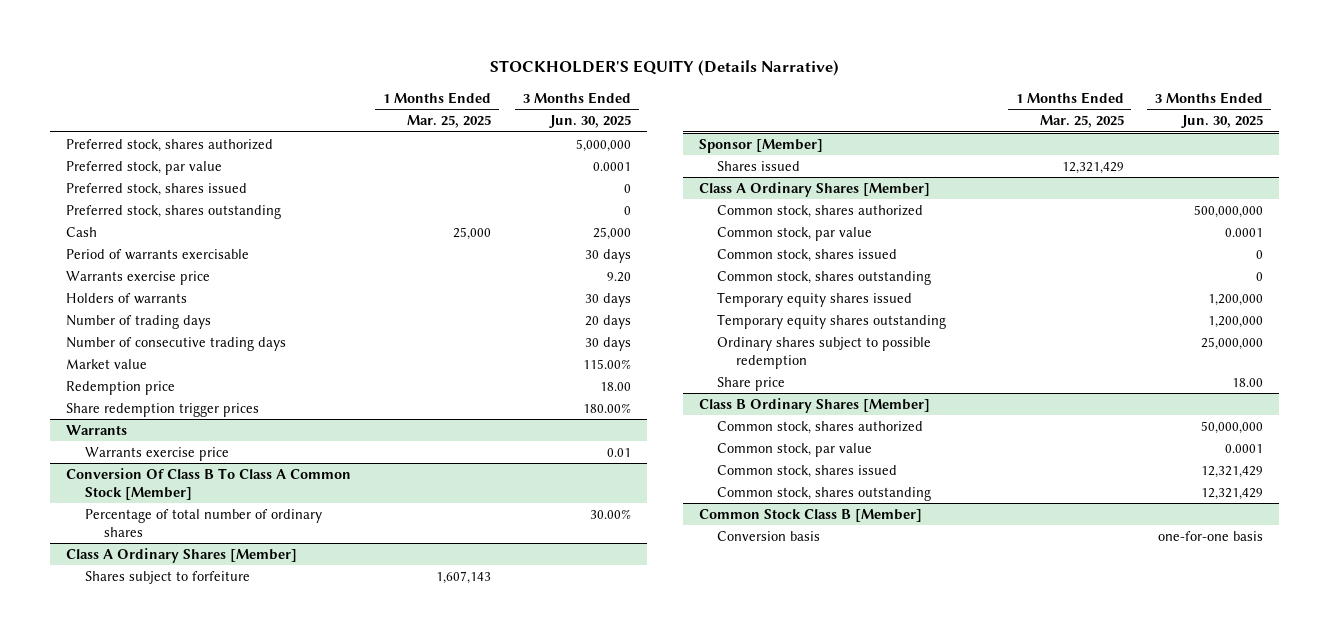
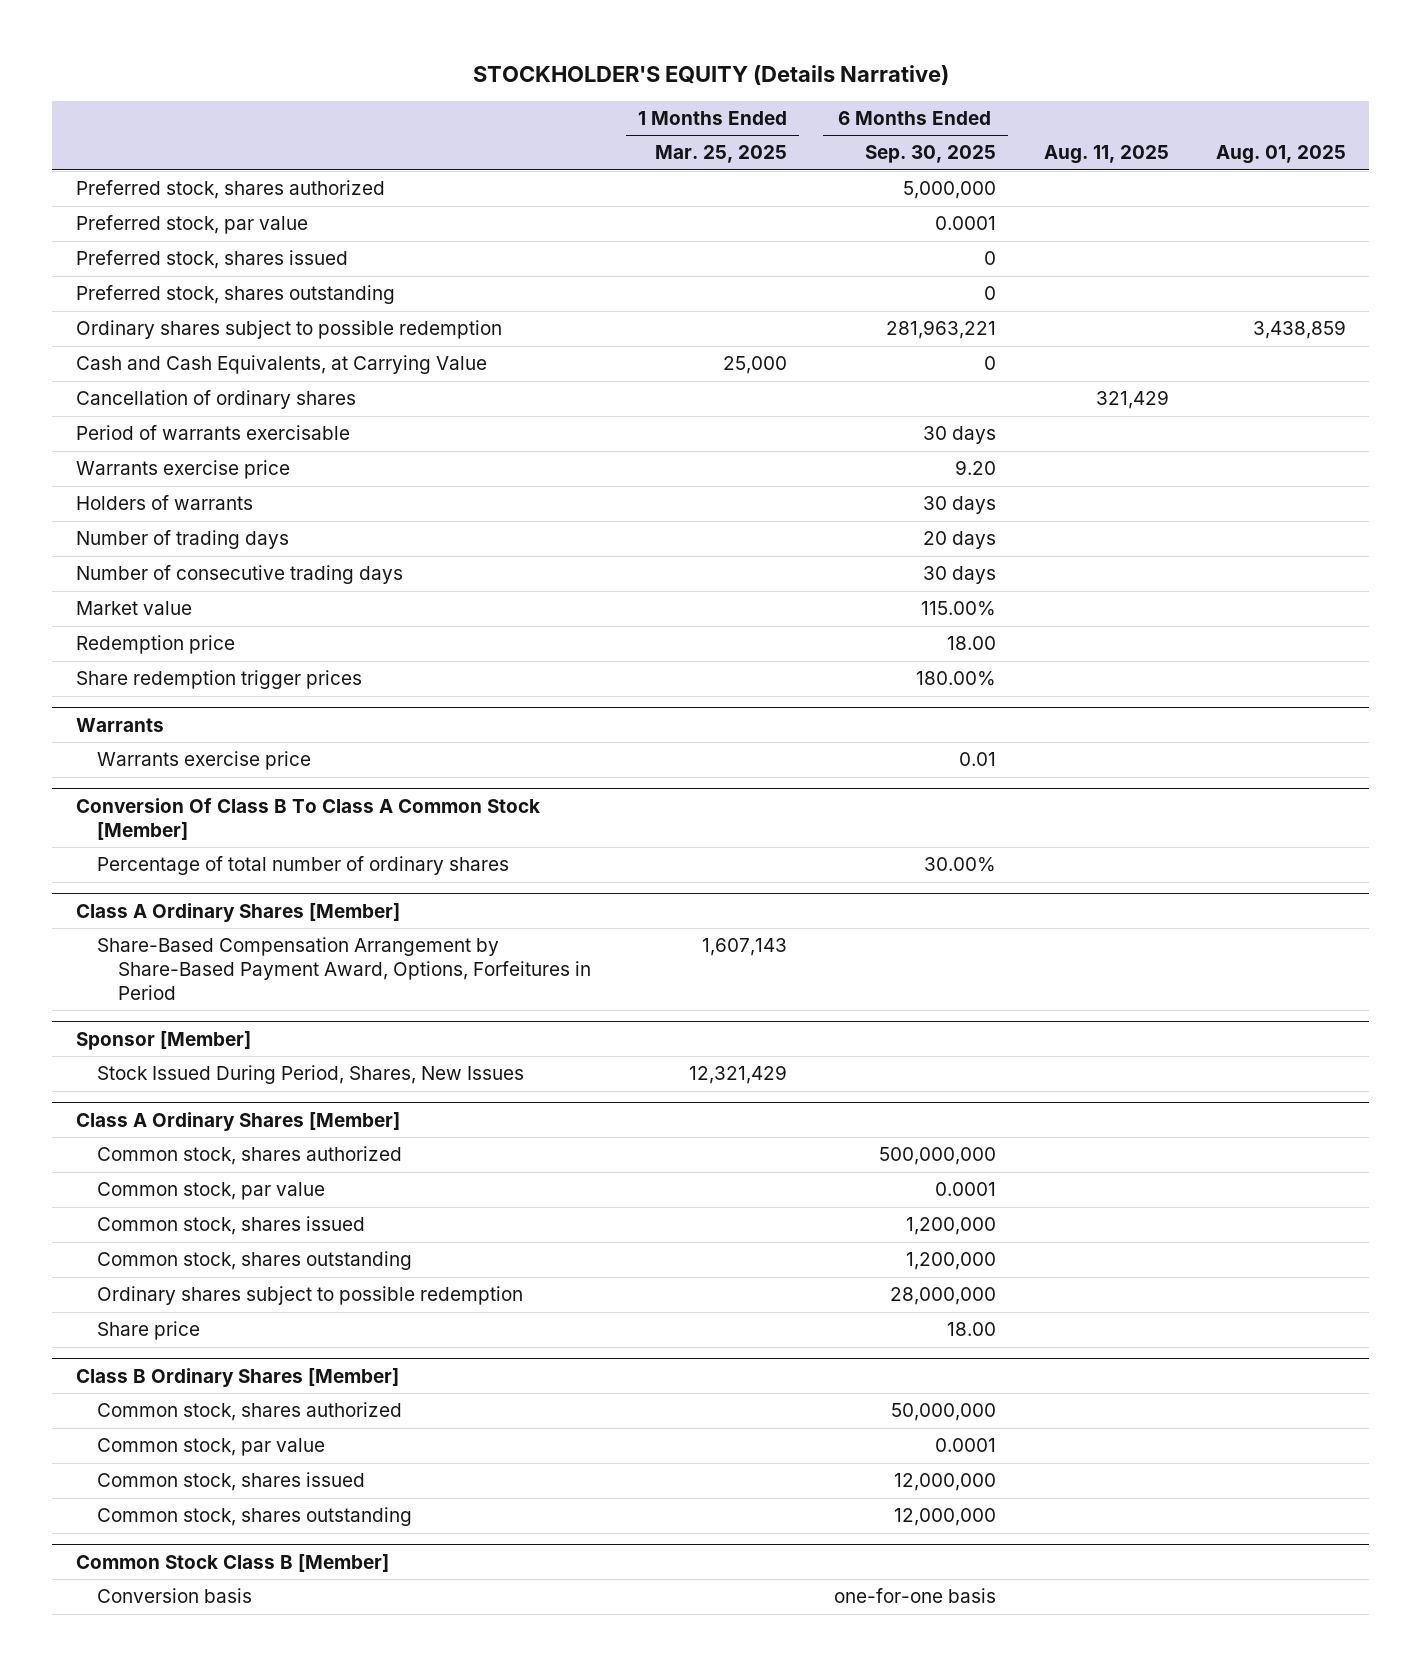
- | 1 Months Ended Mar. 25, 2025 | 3 Months Ended Jun. 30, 2025
+ | 1 Months Ended Mar. 25, 2025 | 6 Months Ended Sep. 30, 2025 | Aug. 11, 2025 | Aug. 01, 2025
- Cash | 25,000 | 25,000
+ Ordinary shares subject to possible redemption | | 281,963,221 | | 3,438,859
+ Cash and Cash Equivalents, at Carrying Value | 25,000 | 0 | |
+ Cancellation of ordinary shares | | | 321,429 |
@ Class A Ordinary Shares [Member]
- Shares subject to forfeiture | 1,607,143 |
+ Share-Based Compensation Arrangement by Share-Based Payment Award, Options, Forfeitures in Period | 1,607,143 | | |
@ Sponsor [Member]
- Shares issued | 12,321,429 |
+ Stock Issued During Period, Shares, New Issues | 12,321,429 | | |
@ Class A Ordinary Shares [Member]
- Temporary equity shares issued | | 1,200,000
- Temporary equity shares outstanding | | 1,200,000

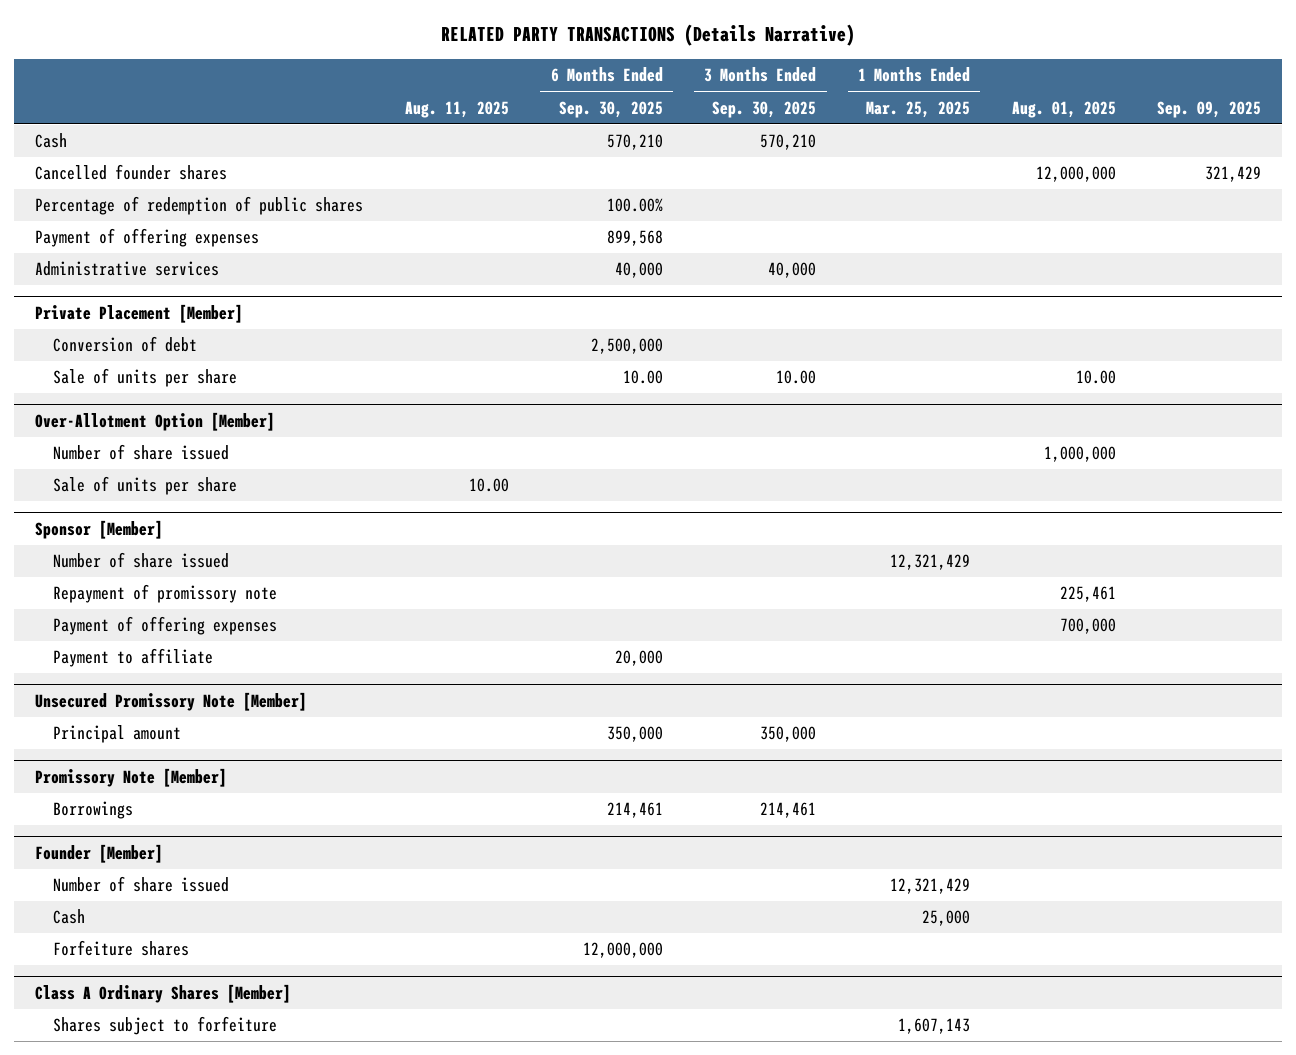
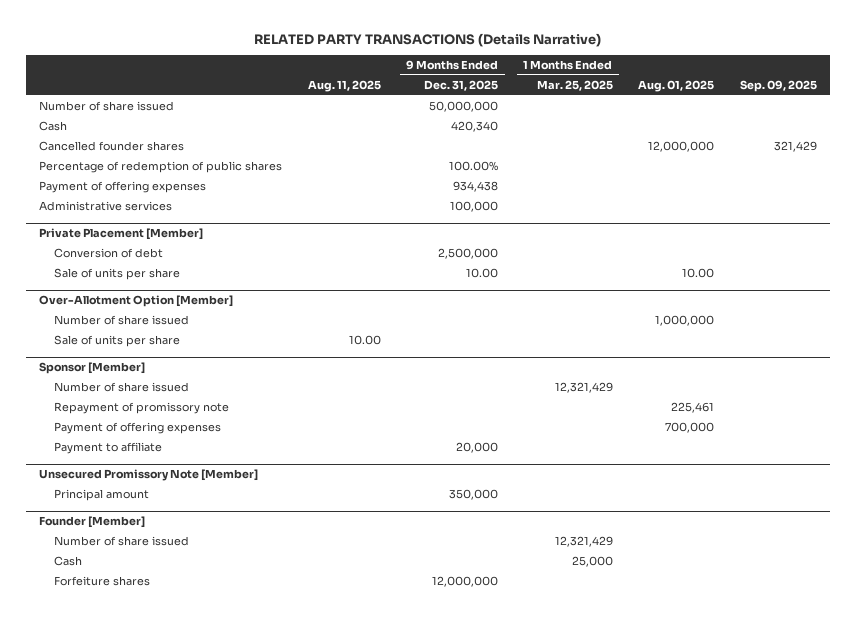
- | Aug. 11, 2025 | 6 Months Ended Sep. 30, 2025 | 3 Months Ended Sep. 30, 2025 | 1 Months Ended Mar. 25, 2025 | Aug. 01, 2025 | Sep. 09, 2025
+ | Aug. 11, 2025 | 9 Months Ended Dec. 31, 2025 | 1 Months Ended Mar. 25, 2025 | Aug. 01, 2025 | Sep. 09, 2025
+ Number of share issued | | 50,000,000 | | |
- Promissory Note [Member]
- Borrowings | | 214,461 | 214,461 | | |
- Class A Ordinary Shares [Member]
- Shares subject to forfeiture | | | | 1,607,143 | |

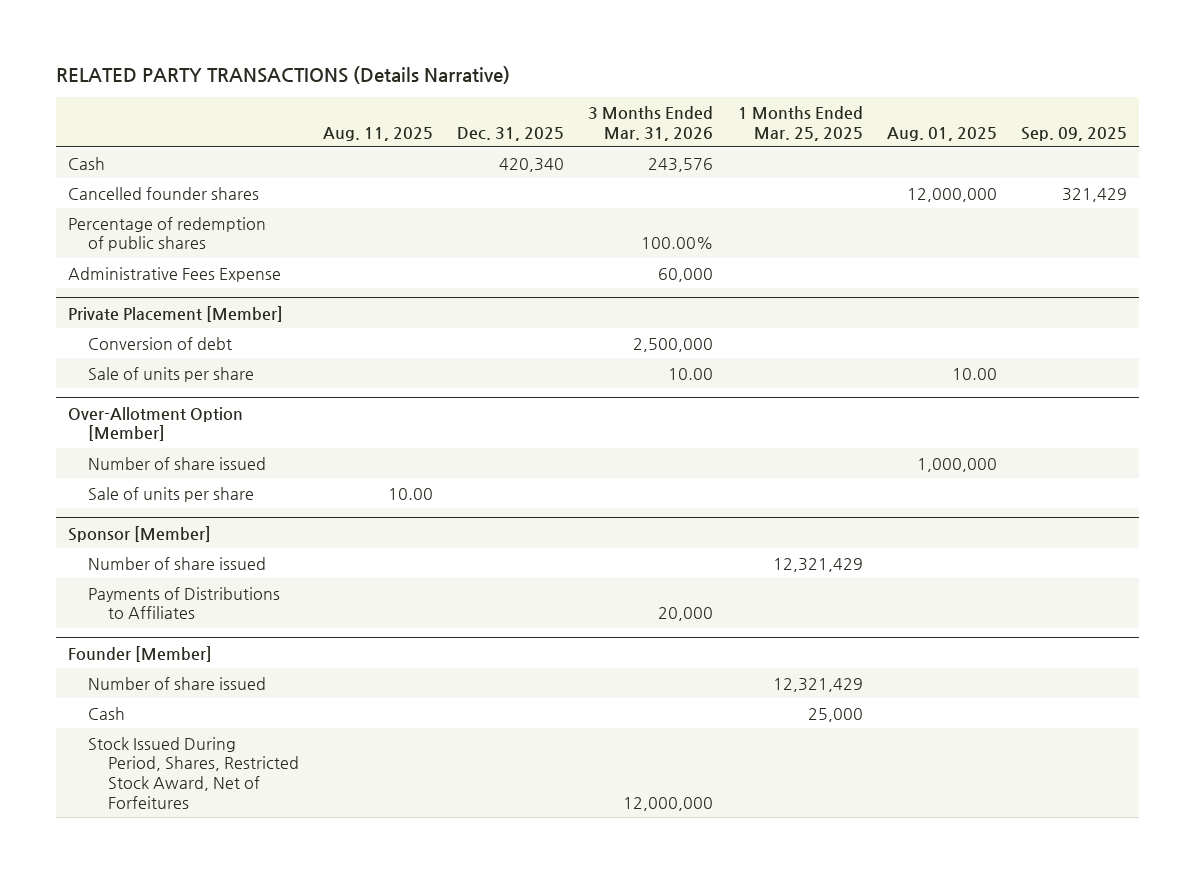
- | Aug. 11, 2025 | 9 Months Ended Dec. 31, 2025 | 1 Months Ended Mar. 25, 2025 | Aug. 01, 2025 | Sep. 09, 2025
+ | Aug. 11, 2025 | Dec. 31, 2025 | 3 Months Ended Mar. 31, 2026 | 1 Months Ended Mar. 25, 2025 | Aug. 01, 2025 | Sep. 09, 2025
- Number of share issued | | 50,000,000 | | |
- Payment of offering expenses | | 934,438 | | |
- Administrative services | | 100,000 | | |
+ Administrative Fees Expense | | | 60,000 | | |
@ Sponsor [Member]
- Repayment of promissory note | | | | 225,461 |
- Payment of offering expenses | | | | 700,000 |
- Payment to affiliate | | 20,000 | | |
- Unsecured Promissory Note [Member]
- Principal amount | | 350,000 | | |
@ Sponsor [Member]
+ Payments of Distributions to Affiliates | | | 20,000 | | |
@ Founder [Member]
- Forfeiture shares | | 12,000,000 | | |
+ Stock Issued During Period, Shares, Restricted Stock Award, Net of Forfeitures | | | 12,000,000 | | |

